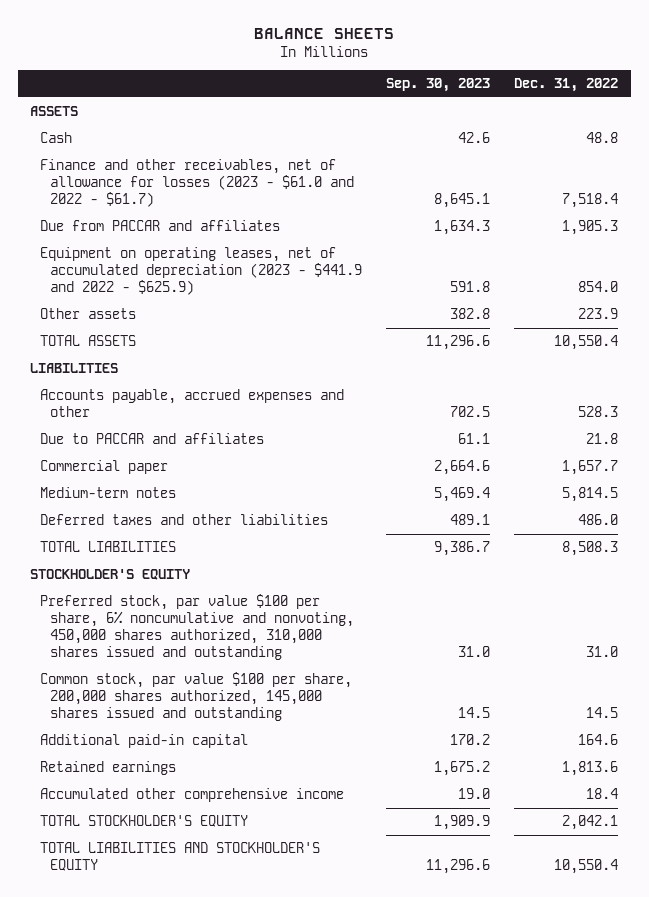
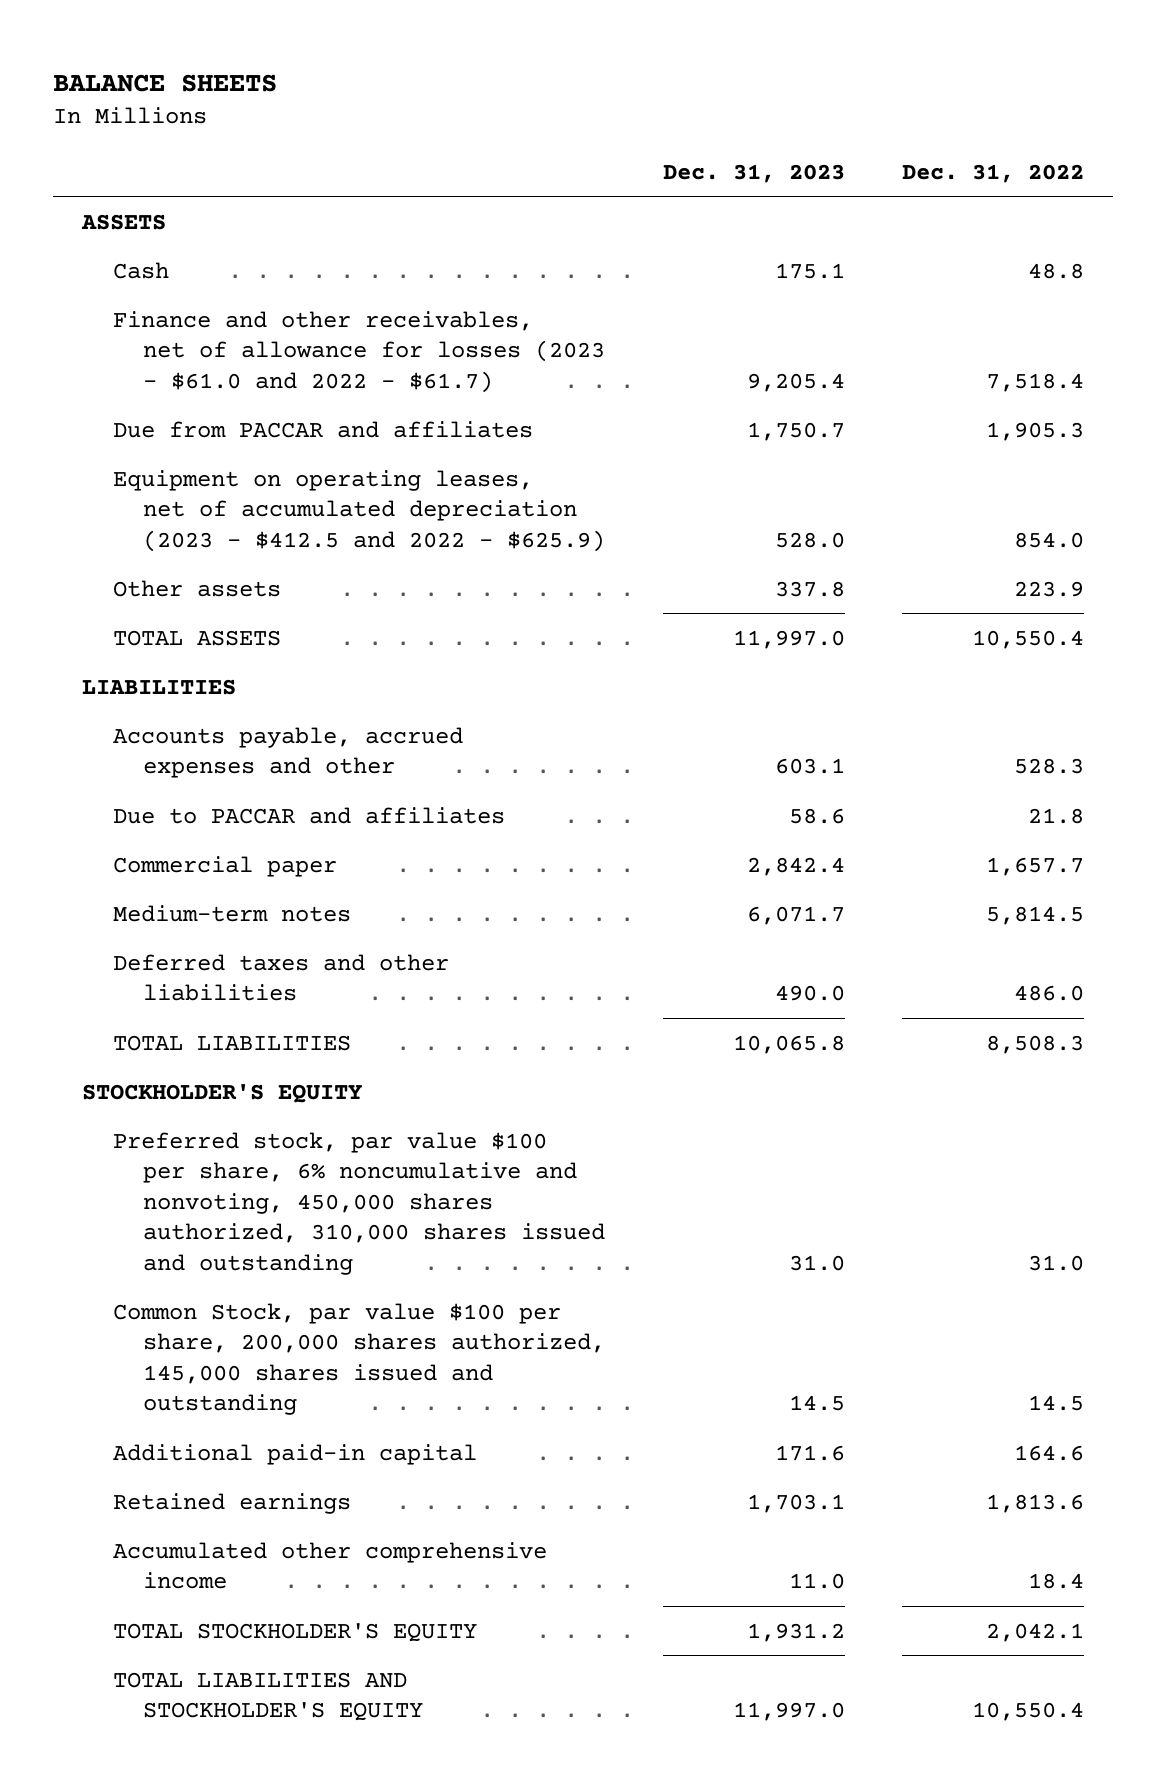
- | Sep. 30, 2023 | Dec. 31, 2022
+ | Dec. 31, 2023 | Dec. 31, 2022
- Equipment on operating leases, net of accumulated depreciation (2023 - $441.9 and 2022 - $625.9) | 591.8 | 854.0
+ Equipment on operating leases, net of accumulated depreciation (2023 - $412.5 and 2022 - $625.9) | 528.0 | 854.0
- Common stock, par value $100 per share, 200,000 shares authorized, 145,000 shares issued and outstanding | 14.5 | 14.5
+ Common Stock, par value $100 per share, 200,000 shares authorized, 145,000 shares issued and outstanding | 14.5 | 14.5

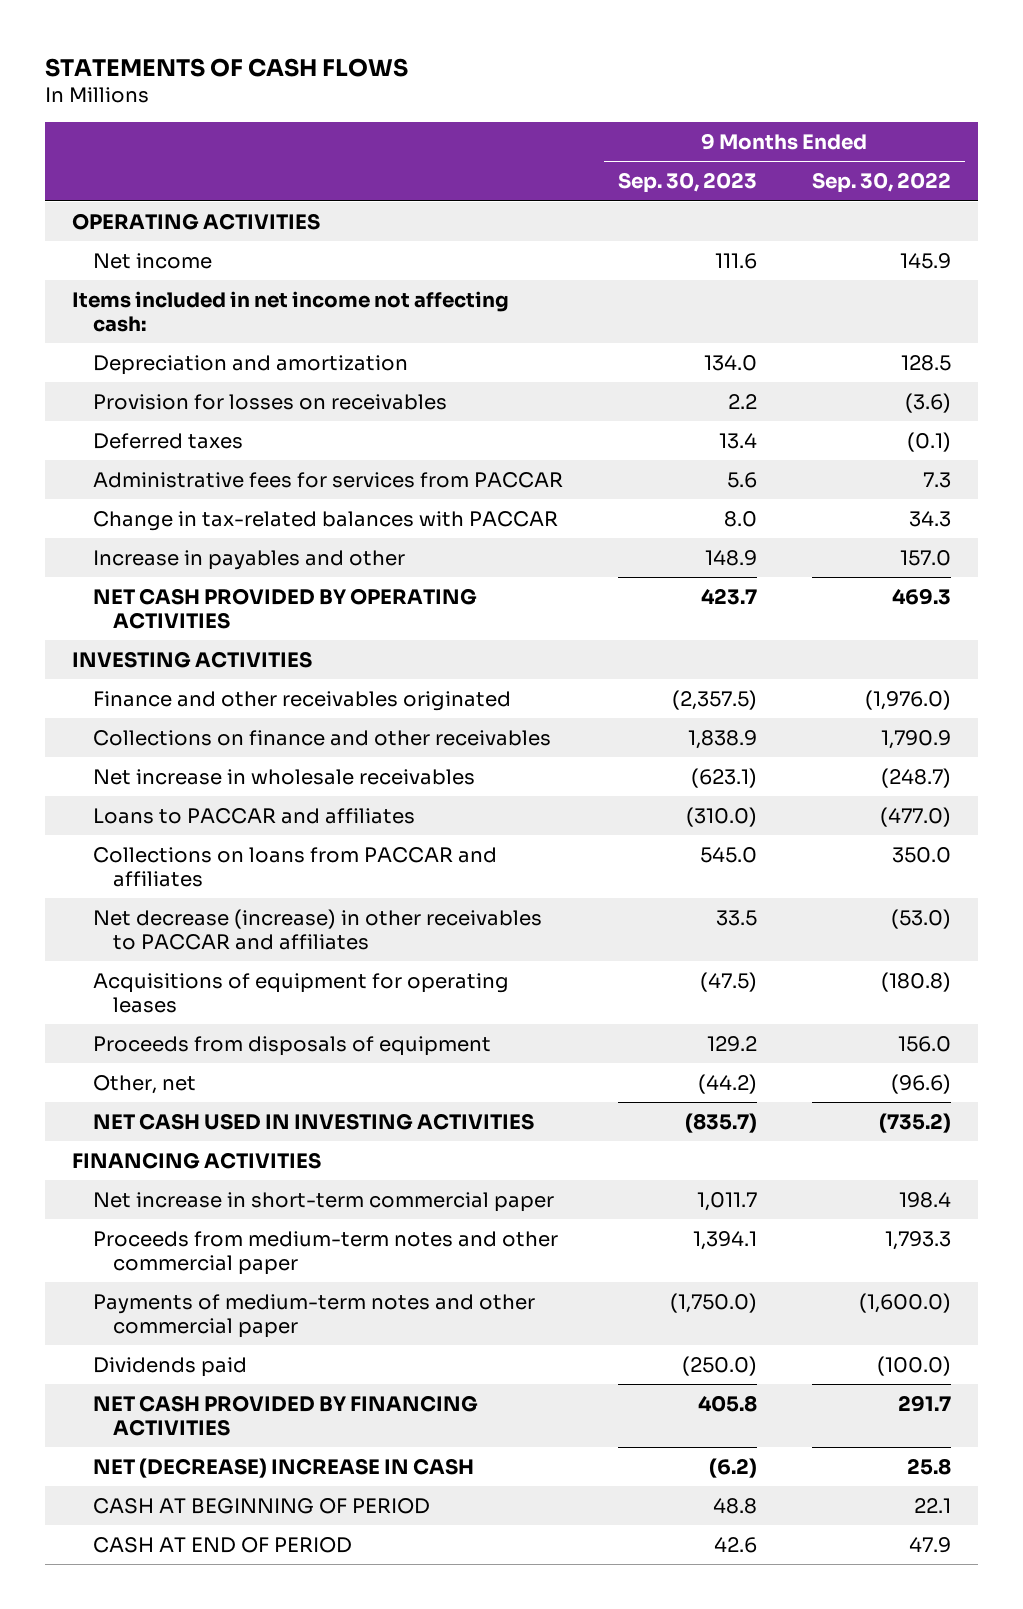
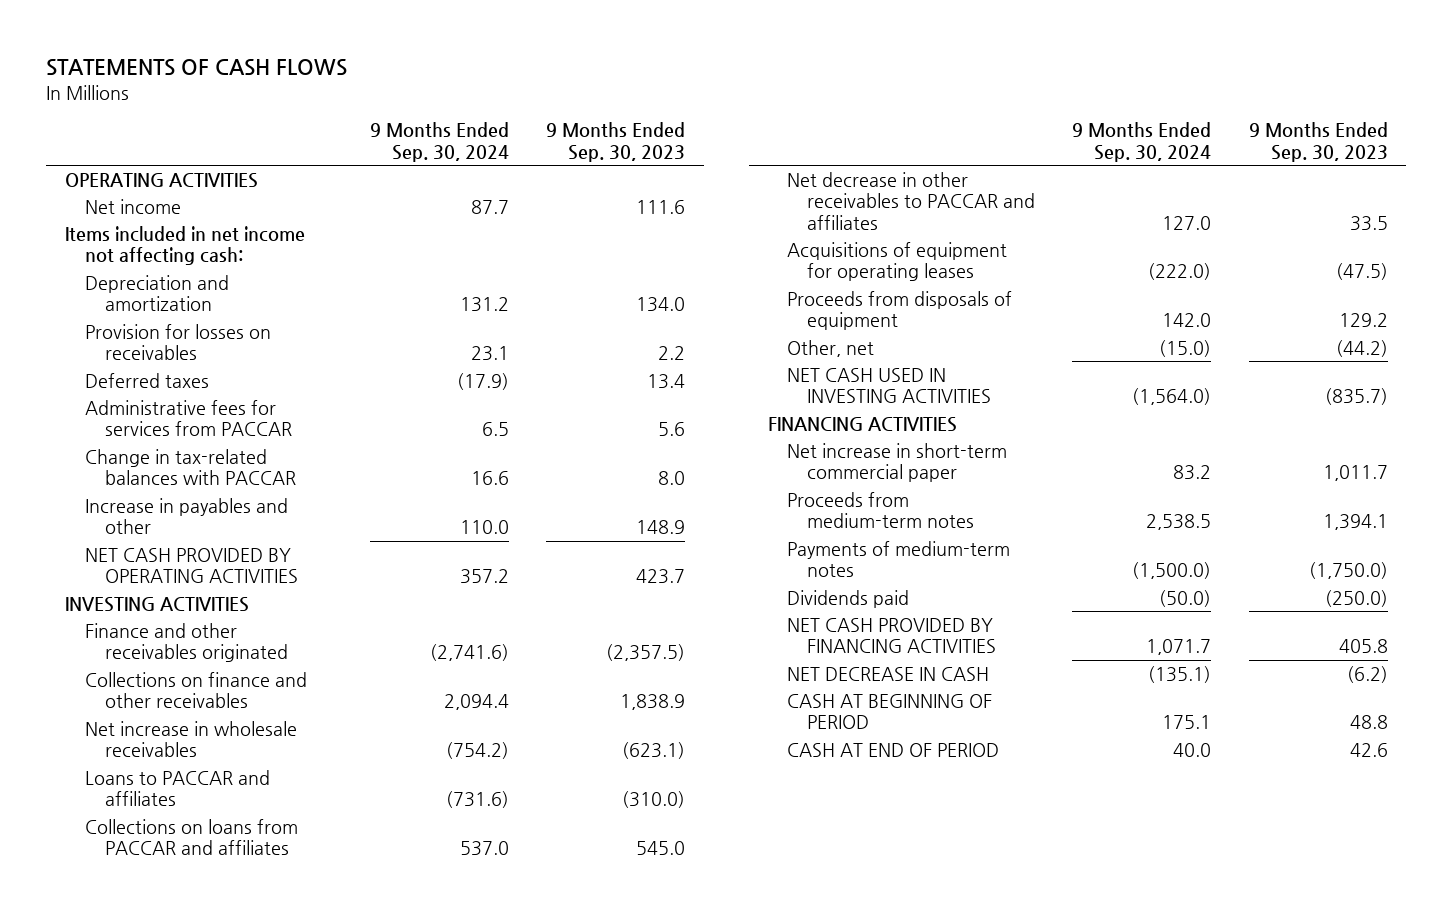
- | 9 Months Ended Sep. 30, 2023 | 9 Months Ended Sep. 30, 2022
+ | 9 Months Ended Sep. 30, 2024 | 9 Months Ended Sep. 30, 2023
- Net decrease (increase) in other receivables to PACCAR and affiliates | 33.5 | (53.0)
+ Net decrease in other receivables to PACCAR and affiliates | 127.0 | 33.5
- Proceeds from medium-term notes and other commercial paper | 1,394.1 | 1,793.3
- Payments of medium-term notes and other commercial paper | (1,750.0) | (1,600.0)
+ Proceeds from medium-term notes | 2,538.5 | 1,394.1
+ Payments of medium-term notes | (1,500.0) | (1,750.0)
- NET (DECREASE) INCREASE IN CASH | (6.2) | 25.8
+ NET DECREASE IN CASH | (135.1) | (6.2)

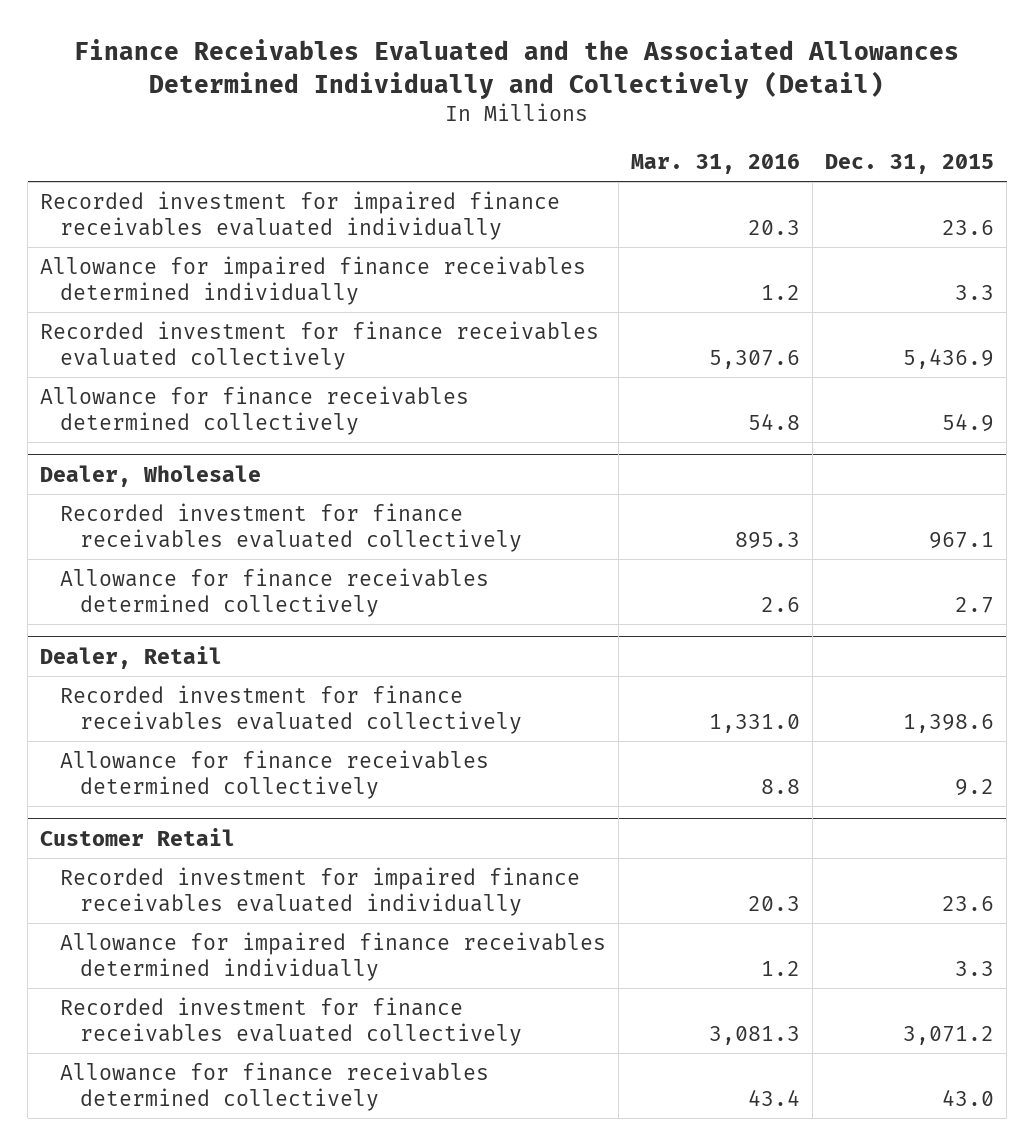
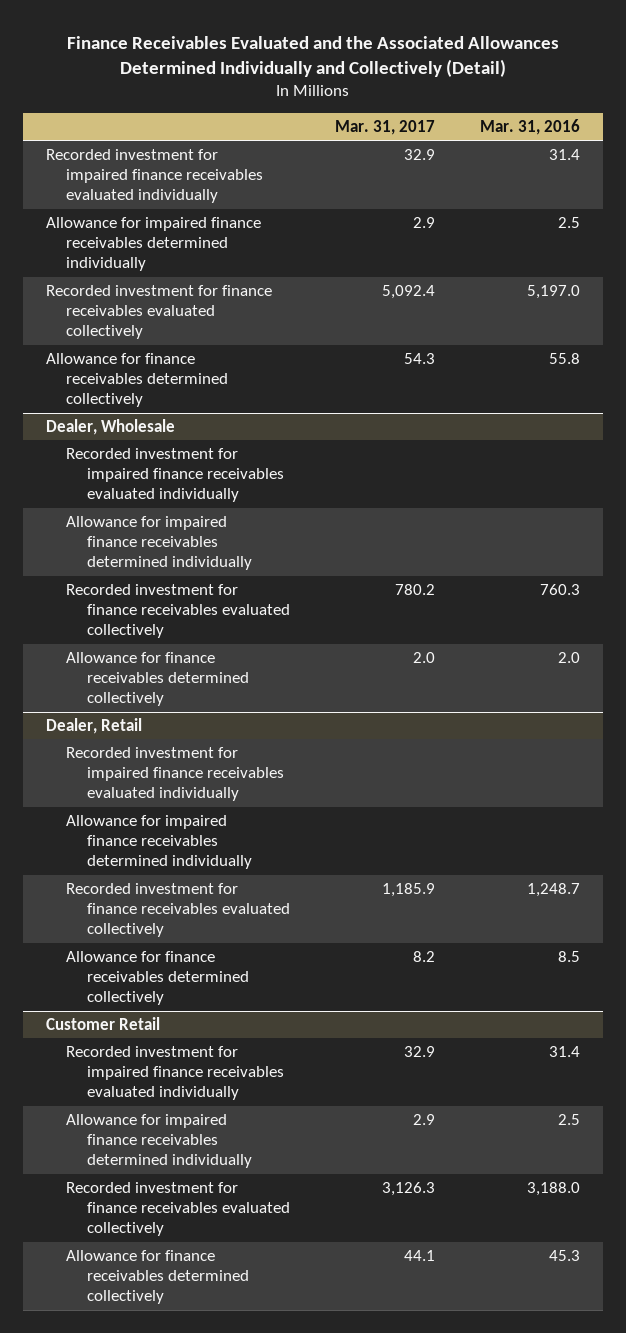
- | Mar. 31, 2016 | Dec. 31, 2015
+ | Mar. 31, 2017 | Mar. 31, 2016
- Recorded investment for impaired finance receivables evaluated individually | 20.3 | 23.6
- Allowance for impaired finance receivables determined individually | 1.2 | 3.3
- Recorded investment for finance receivables evaluated collectively | 5,307.6 | 5,436.9
- Allowance for finance receivables determined collectively | 54.8 | 54.9
+ Recorded investment for impaired finance receivables evaluated individually | 32.9 | 31.4
+ Allowance for impaired finance receivables determined individually | 2.9 | 2.5
+ Recorded investment for finance receivables evaluated collectively | 5,092.4 | 5,197.0
+ Allowance for finance receivables determined collectively | 54.3 | 55.8
@ Dealer, Wholesale
- Recorded investment for finance receivables evaluated collectively | 895.3 | 967.1
- Allowance for finance receivables determined collectively | 2.6 | 2.7
+ Recorded investment for impaired finance receivables evaluated individually
+ Allowance for impaired finance receivables determined individually
+ Recorded investment for finance receivables evaluated collectively | 780.2 | 760.3
+ Allowance for finance receivables determined collectively | 2.0 | 2.0
@ Dealer, Retail
- Recorded investment for finance receivables evaluated collectively | 1,331.0 | 1,398.6
- Allowance for finance receivables determined collectively | 8.8 | 9.2
+ Recorded investment for impaired finance receivables evaluated individually
+ Allowance for impaired finance receivables determined individually
+ Recorded investment for finance receivables evaluated collectively | 1,185.9 | 1,248.7
+ Allowance for finance receivables determined collectively | 8.2 | 8.5
@ Customer Retail
- Recorded investment for impaired finance receivables evaluated individually | 20.3 | 23.6
- Allowance for impaired finance receivables determined individually | 1.2 | 3.3
- Recorded investment for finance receivables evaluated collectively | 3,081.3 | 3,071.2
- Allowance for finance receivables determined collectively | 43.4 | 43.0
+ Recorded investment for impaired finance receivables evaluated individually | 32.9 | 31.4
+ Allowance for impaired finance receivables determined individually | 2.9 | 2.5
+ Recorded investment for finance receivables evaluated collectively | 3,126.3 | 3,188.0
+ Allowance for finance receivables determined collectively | 44.1 | 45.3

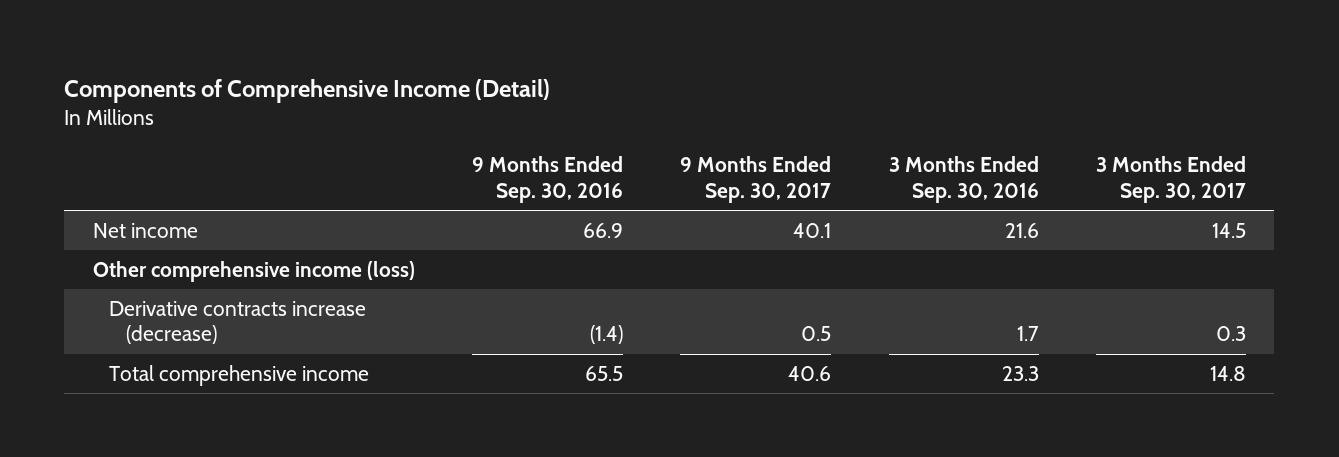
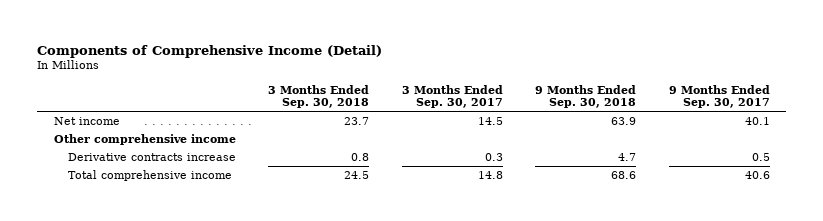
- | 9 Months Ended Sep. 30, 2016 | 9 Months Ended Sep. 30, 2017 | 3 Months Ended Sep. 30, 2016 | 3 Months Ended Sep. 30, 2017
+ | 3 Months Ended Sep. 30, 2018 | 3 Months Ended Sep. 30, 2017 | 9 Months Ended Sep. 30, 2018 | 9 Months Ended Sep. 30, 2017
- Other comprehensive income (loss)
- Derivative contracts increase (decrease) | (1.4) | 0.5 | 1.7 | 0.3
+ Other comprehensive income
+ Derivative contracts increase | 0.8 | 0.3 | 4.7 | 0.5

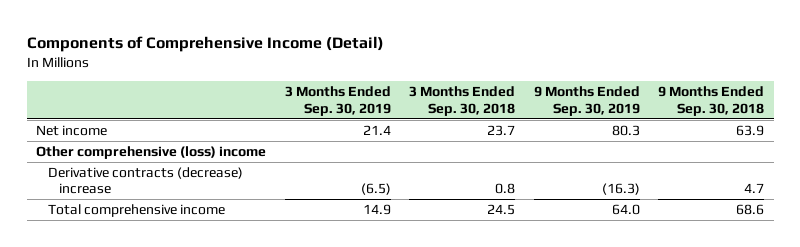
- | 3 Months Ended Sep. 30, 2018 | 3 Months Ended Sep. 30, 2017 | 9 Months Ended Sep. 30, 2018 | 9 Months Ended Sep. 30, 2017
+ | 3 Months Ended Sep. 30, 2019 | 3 Months Ended Sep. 30, 2018 | 9 Months Ended Sep. 30, 2019 | 9 Months Ended Sep. 30, 2018
- Other comprehensive income
- Derivative contracts increase | 0.8 | 0.3 | 4.7 | 0.5
+ Other comprehensive (loss) income
+ Derivative contracts (decrease) increase | (6.5) | 0.8 | (16.3) | 4.7

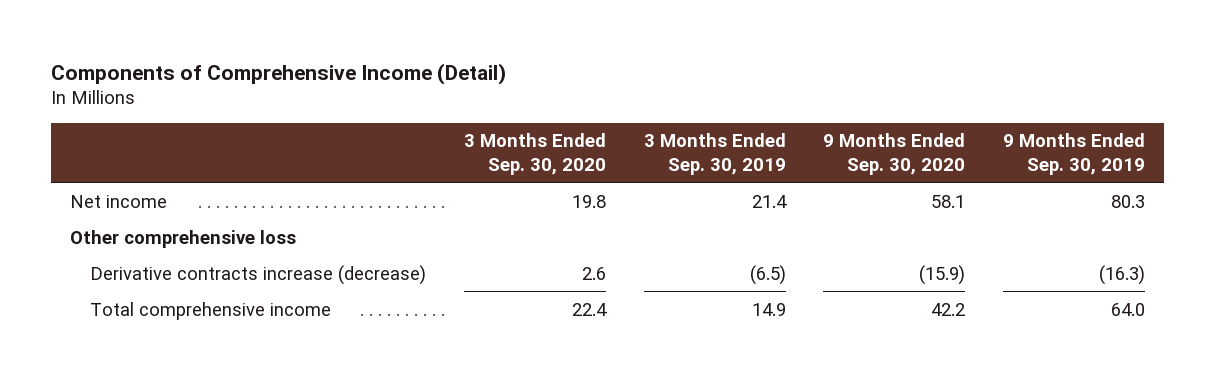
- | 3 Months Ended Sep. 30, 2019 | 3 Months Ended Sep. 30, 2018 | 9 Months Ended Sep. 30, 2019 | 9 Months Ended Sep. 30, 2018
+ | 3 Months Ended Sep. 30, 2020 | 3 Months Ended Sep. 30, 2019 | 9 Months Ended Sep. 30, 2020 | 9 Months Ended Sep. 30, 2019
- Other comprehensive (loss) income
- Derivative contracts (decrease) increase | (6.5) | 0.8 | (16.3) | 4.7
+ Other comprehensive loss
+ Derivative contracts increase (decrease) | 2.6 | (6.5) | (15.9) | (16.3)

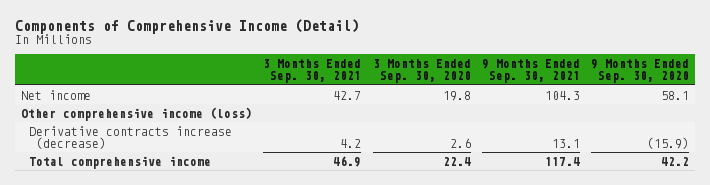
- | 3 Months Ended Sep. 30, 2020 | 3 Months Ended Sep. 30, 2019 | 9 Months Ended Sep. 30, 2020 | 9 Months Ended Sep. 30, 2019
+ | 3 Months Ended Sep. 30, 2021 | 3 Months Ended Sep. 30, 2020 | 9 Months Ended Sep. 30, 2021 | 9 Months Ended Sep. 30, 2020
- Other comprehensive loss
+ Other comprehensive income (loss)

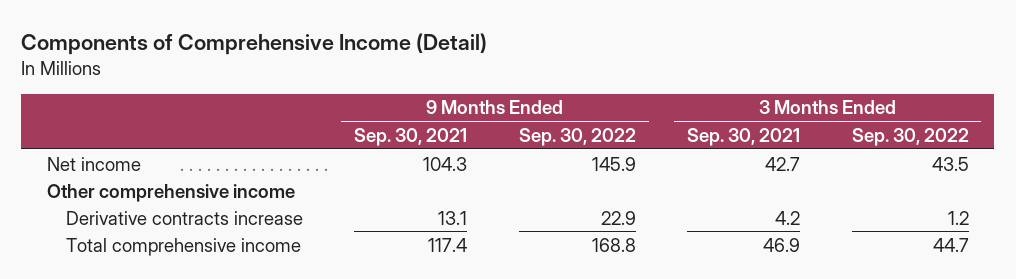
- | 3 Months Ended Sep. 30, 2021 | 3 Months Ended Sep. 30, 2020 | 9 Months Ended Sep. 30, 2021 | 9 Months Ended Sep. 30, 2020
+ | 9 Months Ended Sep. 30, 2021 | 9 Months Ended Sep. 30, 2022 | 3 Months Ended Sep. 30, 2021 | 3 Months Ended Sep. 30, 2022
- Other comprehensive income (loss)
- Derivative contracts increase (decrease) | 4.2 | 2.6 | 13.1 | (15.9)
+ Other comprehensive income
+ Derivative contracts increase | 13.1 | 22.9 | 4.2 | 1.2

